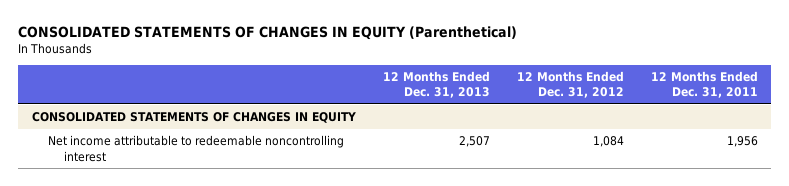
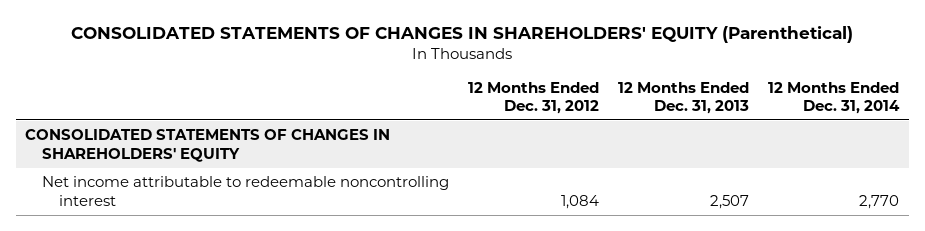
- CONSOLIDATED STATEMENTS OF CHANGES IN EQUITY (Parenthetical)
+ CONSOLIDATED STATEMENTS OF CHANGES IN SHAREHOLDERS' EQUITY (Parenthetical)
- | 12 Months Ended Dec. 31, 2013 | 12 Months Ended Dec. 31, 2012 | 12 Months Ended Dec. 31, 2011
+ | 12 Months Ended Dec. 31, 2012 | 12 Months Ended Dec. 31, 2013 | 12 Months Ended Dec. 31, 2014
- CONSOLIDATED STATEMENTS OF CHANGES IN EQUITY
+ CONSOLIDATED STATEMENTS OF CHANGES IN SHAREHOLDERS' EQUITY

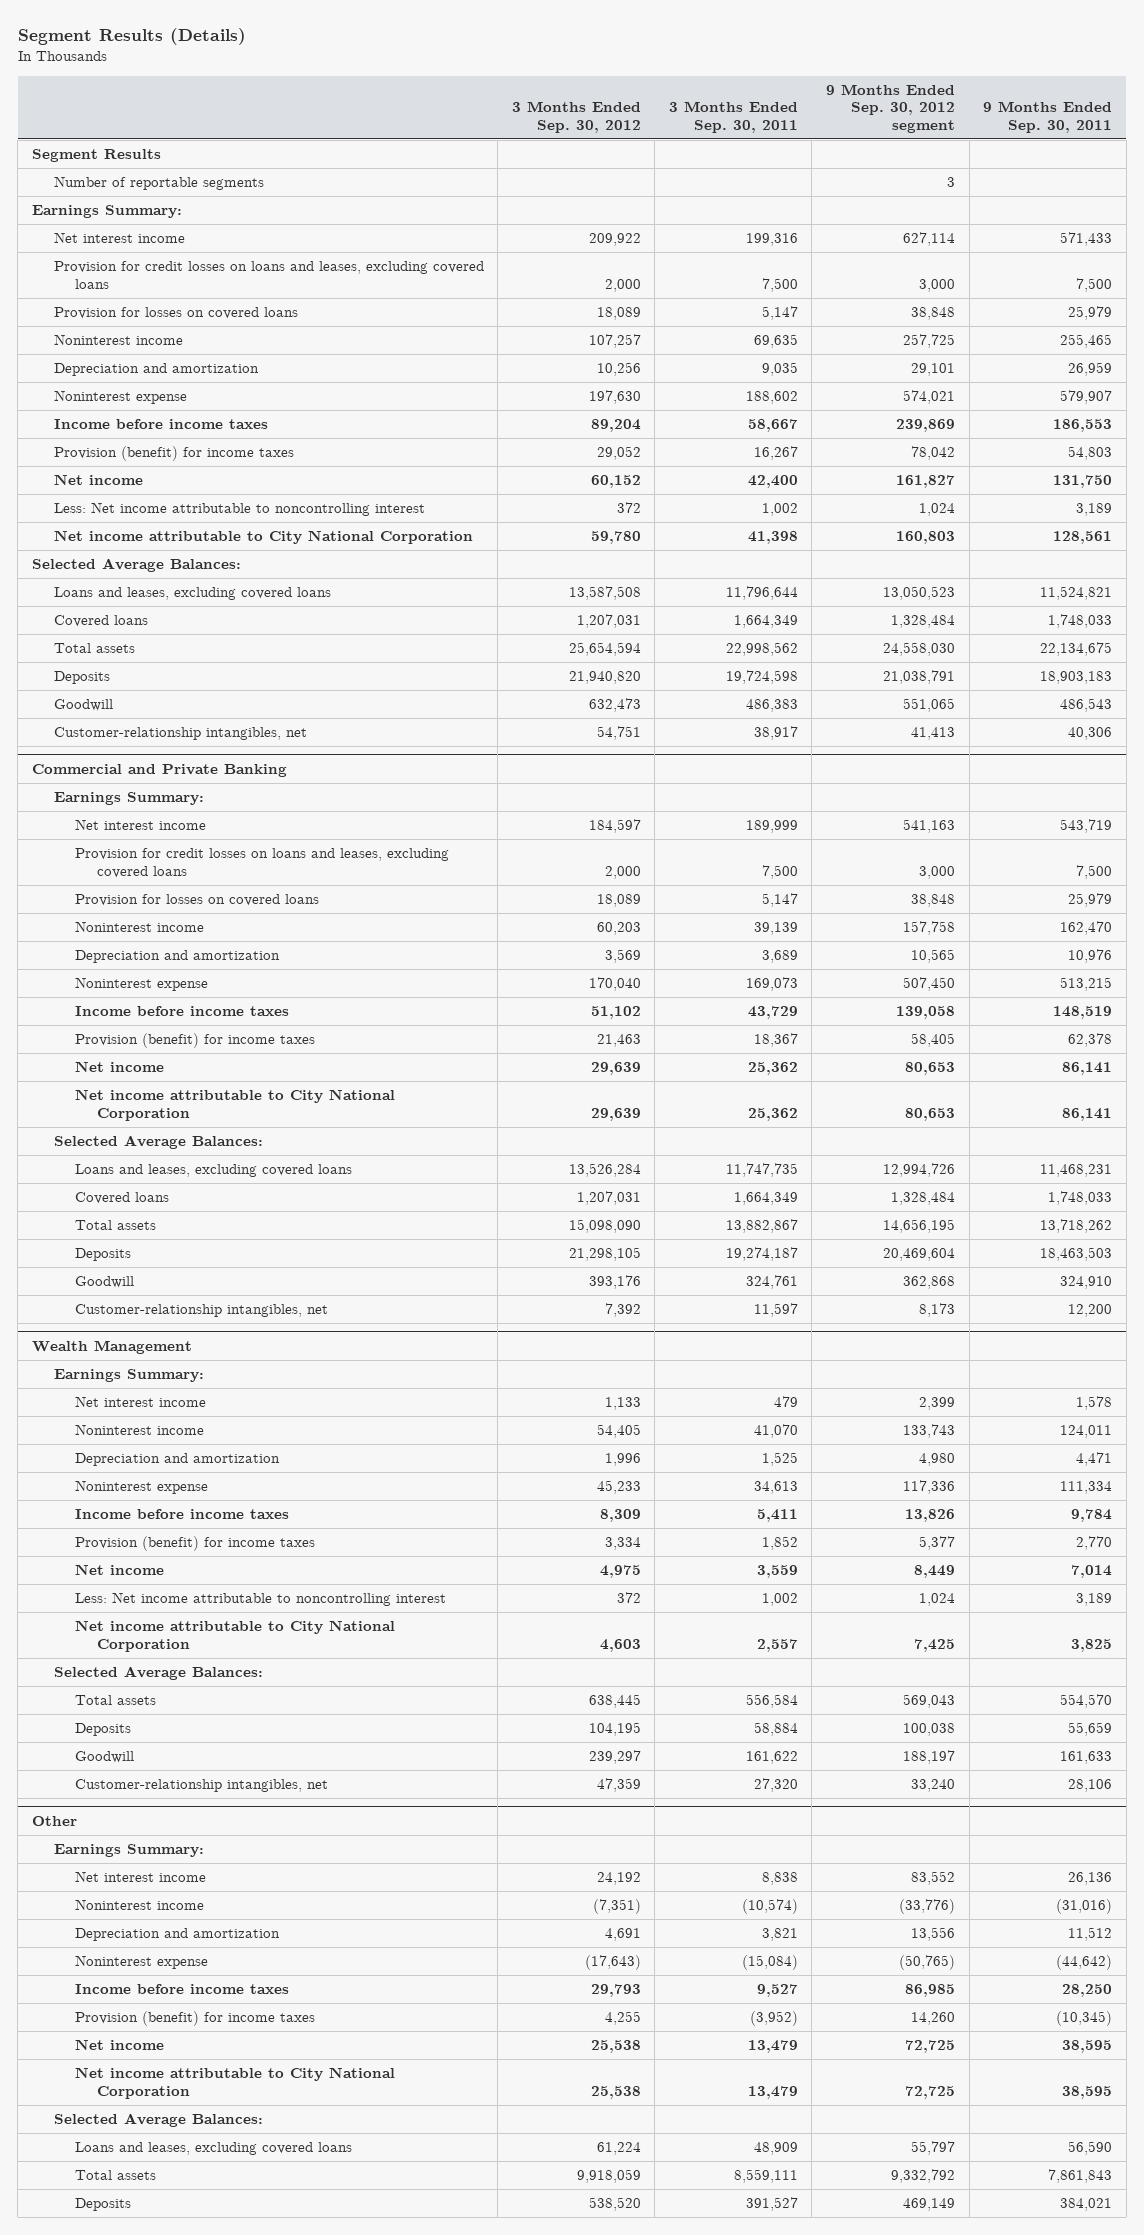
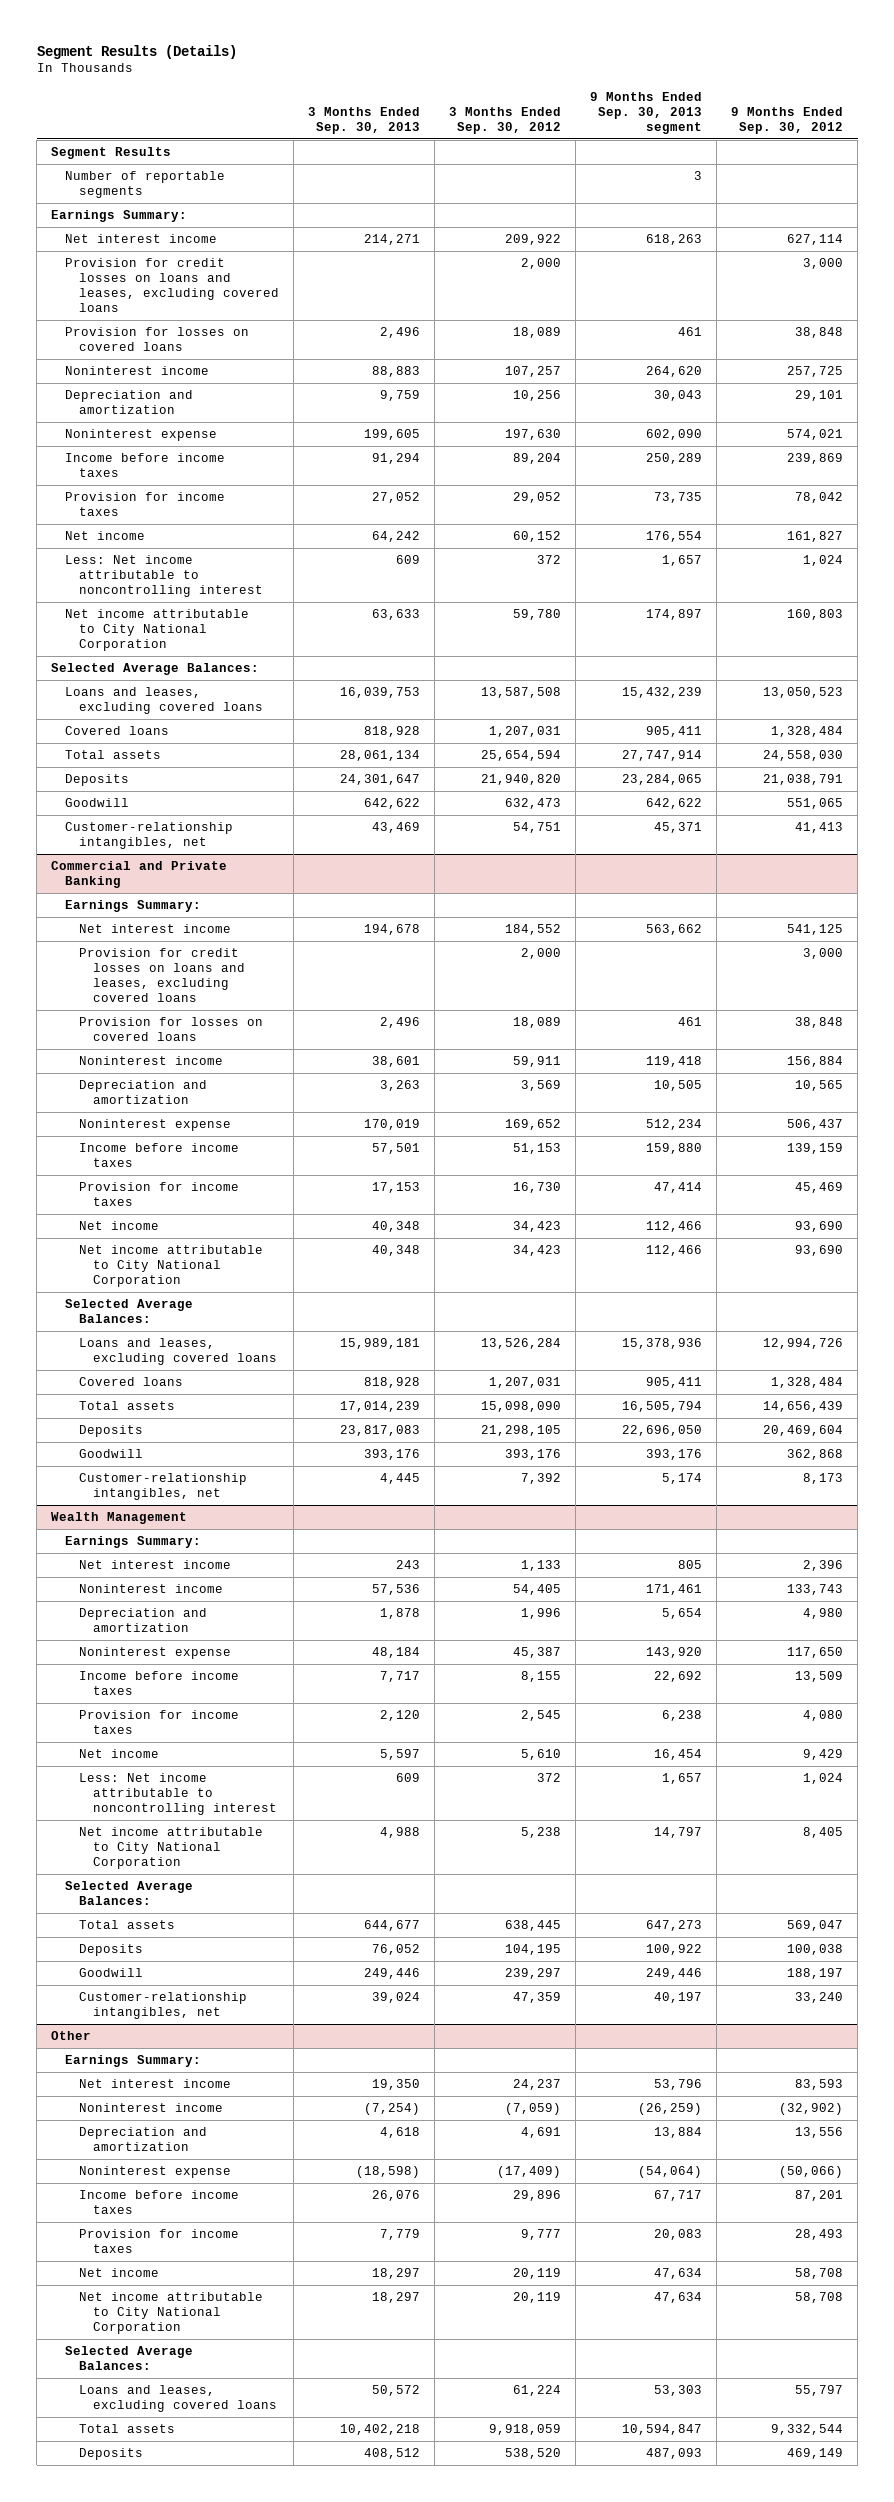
- | 3 Months Ended Sep. 30, 2012 | 3 Months Ended Sep. 30, 2011 | 9 Months Ended Sep. 30, 2012 segment | 9 Months Ended Sep. 30, 2011
+ | 3 Months Ended Sep. 30, 2013 | 3 Months Ended Sep. 30, 2012 | 9 Months Ended Sep. 30, 2013 segment | 9 Months Ended Sep. 30, 2012
- Provision (benefit) for income taxes | 29,052 | 16,267 | 78,042 | 54,803
+ Provision for income taxes | 27,052 | 29,052 | 73,735 | 78,042
@ Commercial and Private Banking
- Net interest income | 184,597 | 189,999 | 541,163 | 543,719
+ Net interest income | 194,678 | 184,552 | 563,662 | 541,125
- Noninterest income | 60,203 | 39,139 | 157,758 | 162,470
+ Noninterest income | 38,601 | 59,911 | 119,418 | 156,884
- Noninterest expense | 170,040 | 169,073 | 507,450 | 513,215
- Income before income taxes | 51,102 | 43,729 | 139,058 | 148,519
- Provision (benefit) for income taxes | 21,463 | 18,367 | 58,405 | 62,378
- Net income | 29,639 | 25,362 | 80,653 | 86,141
- Net income attributable to City National Corporation | 29,639 | 25,362 | 80,653 | 86,141
+ Noninterest expense | 170,019 | 169,652 | 512,234 | 506,437
+ Income before income taxes | 57,501 | 51,153 | 159,880 | 139,159
+ Provision for income taxes | 17,153 | 16,730 | 47,414 | 45,469
+ Net income | 40,348 | 34,423 | 112,466 | 93,690
+ Net income attributable to City National Corporation | 40,348 | 34,423 | 112,466 | 93,690
@ Wealth Management
- Noninterest expense | 45,233 | 34,613 | 117,336 | 111,334
- Income before income taxes | 8,309 | 5,411 | 13,826 | 9,784
- Provision (benefit) for income taxes | 3,334 | 1,852 | 5,377 | 2,770
- Net income | 4,975 | 3,559 | 8,449 | 7,014
+ Noninterest expense | 48,184 | 45,387 | 143,920 | 117,650
+ Income before income taxes | 7,717 | 8,155 | 22,692 | 13,509
+ Provision for income taxes | 2,120 | 2,545 | 6,238 | 4,080
+ Net income | 5,597 | 5,610 | 16,454 | 9,429
- Net income attributable to City National Corporation | 4,603 | 2,557 | 7,425 | 3,825
+ Net income attributable to City National Corporation | 4,988 | 5,238 | 14,797 | 8,405
@ Other
- Net interest income | 24,192 | 8,838 | 83,552 | 26,136
- Noninterest income | (7,351) | (10,574) | (33,776) | (31,016)
+ Net interest income | 19,350 | 24,237 | 53,796 | 83,593
+ Noninterest income | (7,254) | (7,059) | (26,259) | (32,902)
- Noninterest expense | (17,643) | (15,084) | (50,765) | (44,642)
- Income before income taxes | 29,793 | 9,527 | 86,985 | 28,250
- Provision (benefit) for income taxes | 4,255 | (3,952) | 14,260 | (10,345)
- Net income | 25,538 | 13,479 | 72,725 | 38,595
- Net income attributable to City National Corporation | 25,538 | 13,479 | 72,725 | 38,595
+ Noninterest expense | (18,598) | (17,409) | (54,064) | (50,066)
+ Income before income taxes | 26,076 | 29,896 | 67,717 | 87,201
+ Provision for income taxes | 7,779 | 9,777 | 20,083 | 28,493
+ Net income | 18,297 | 20,119 | 47,634 | 58,708
+ Net income attributable to City National Corporation | 18,297 | 20,119 | 47,634 | 58,708

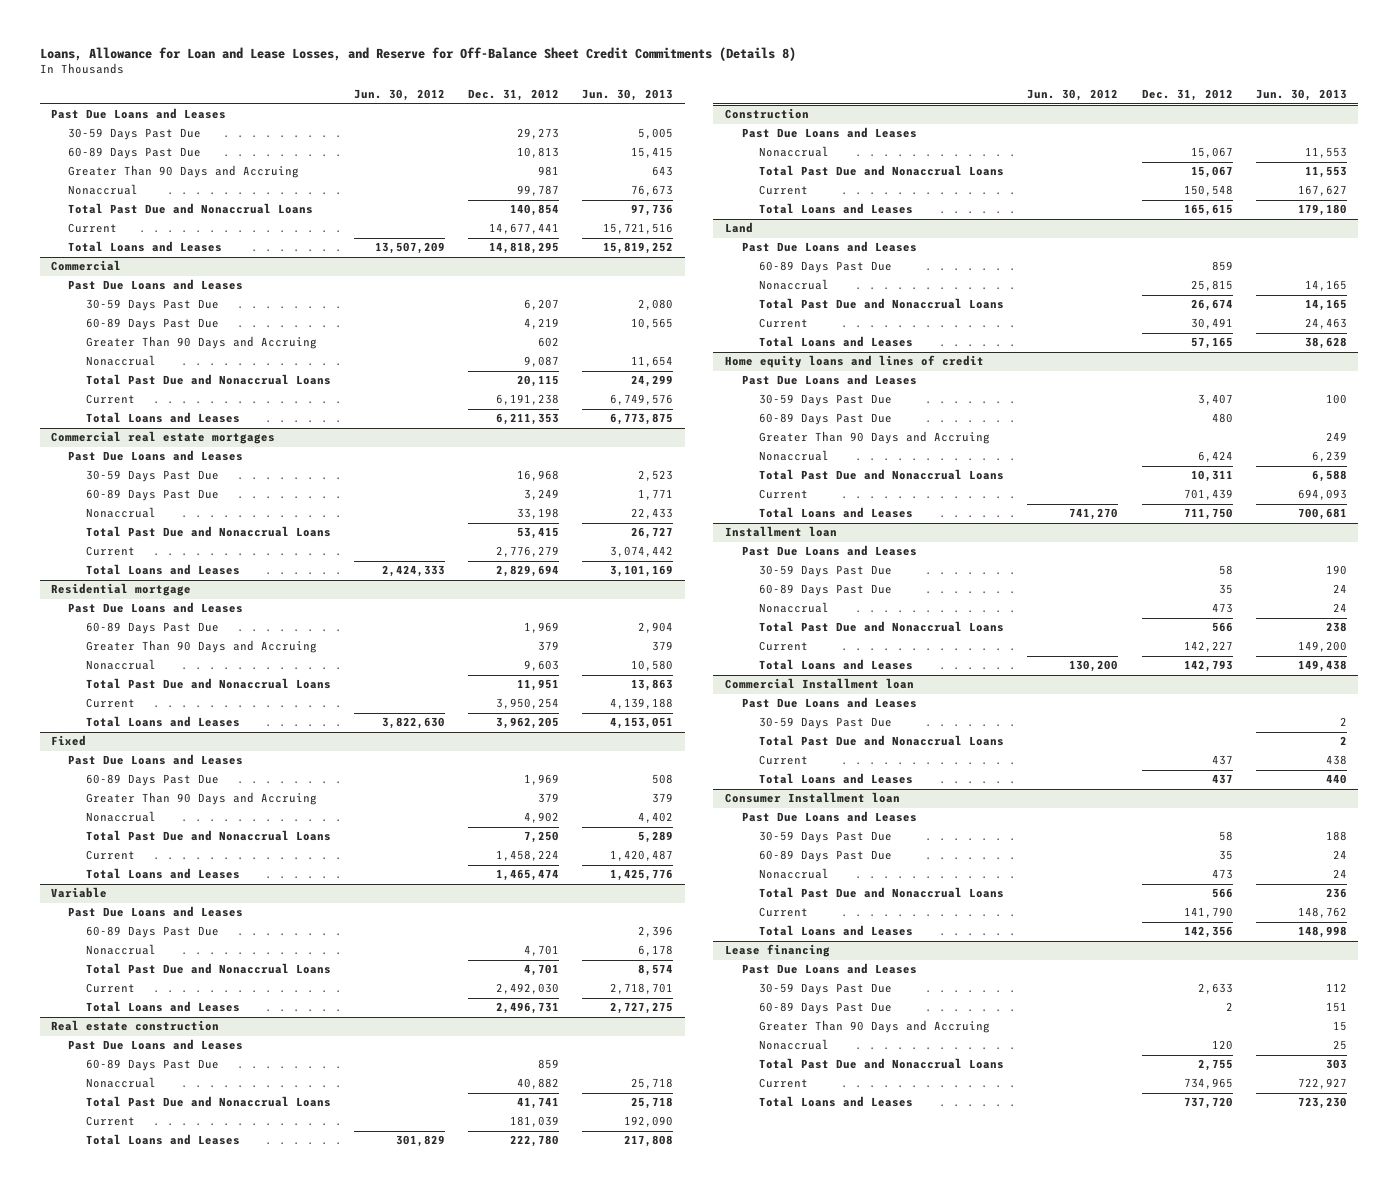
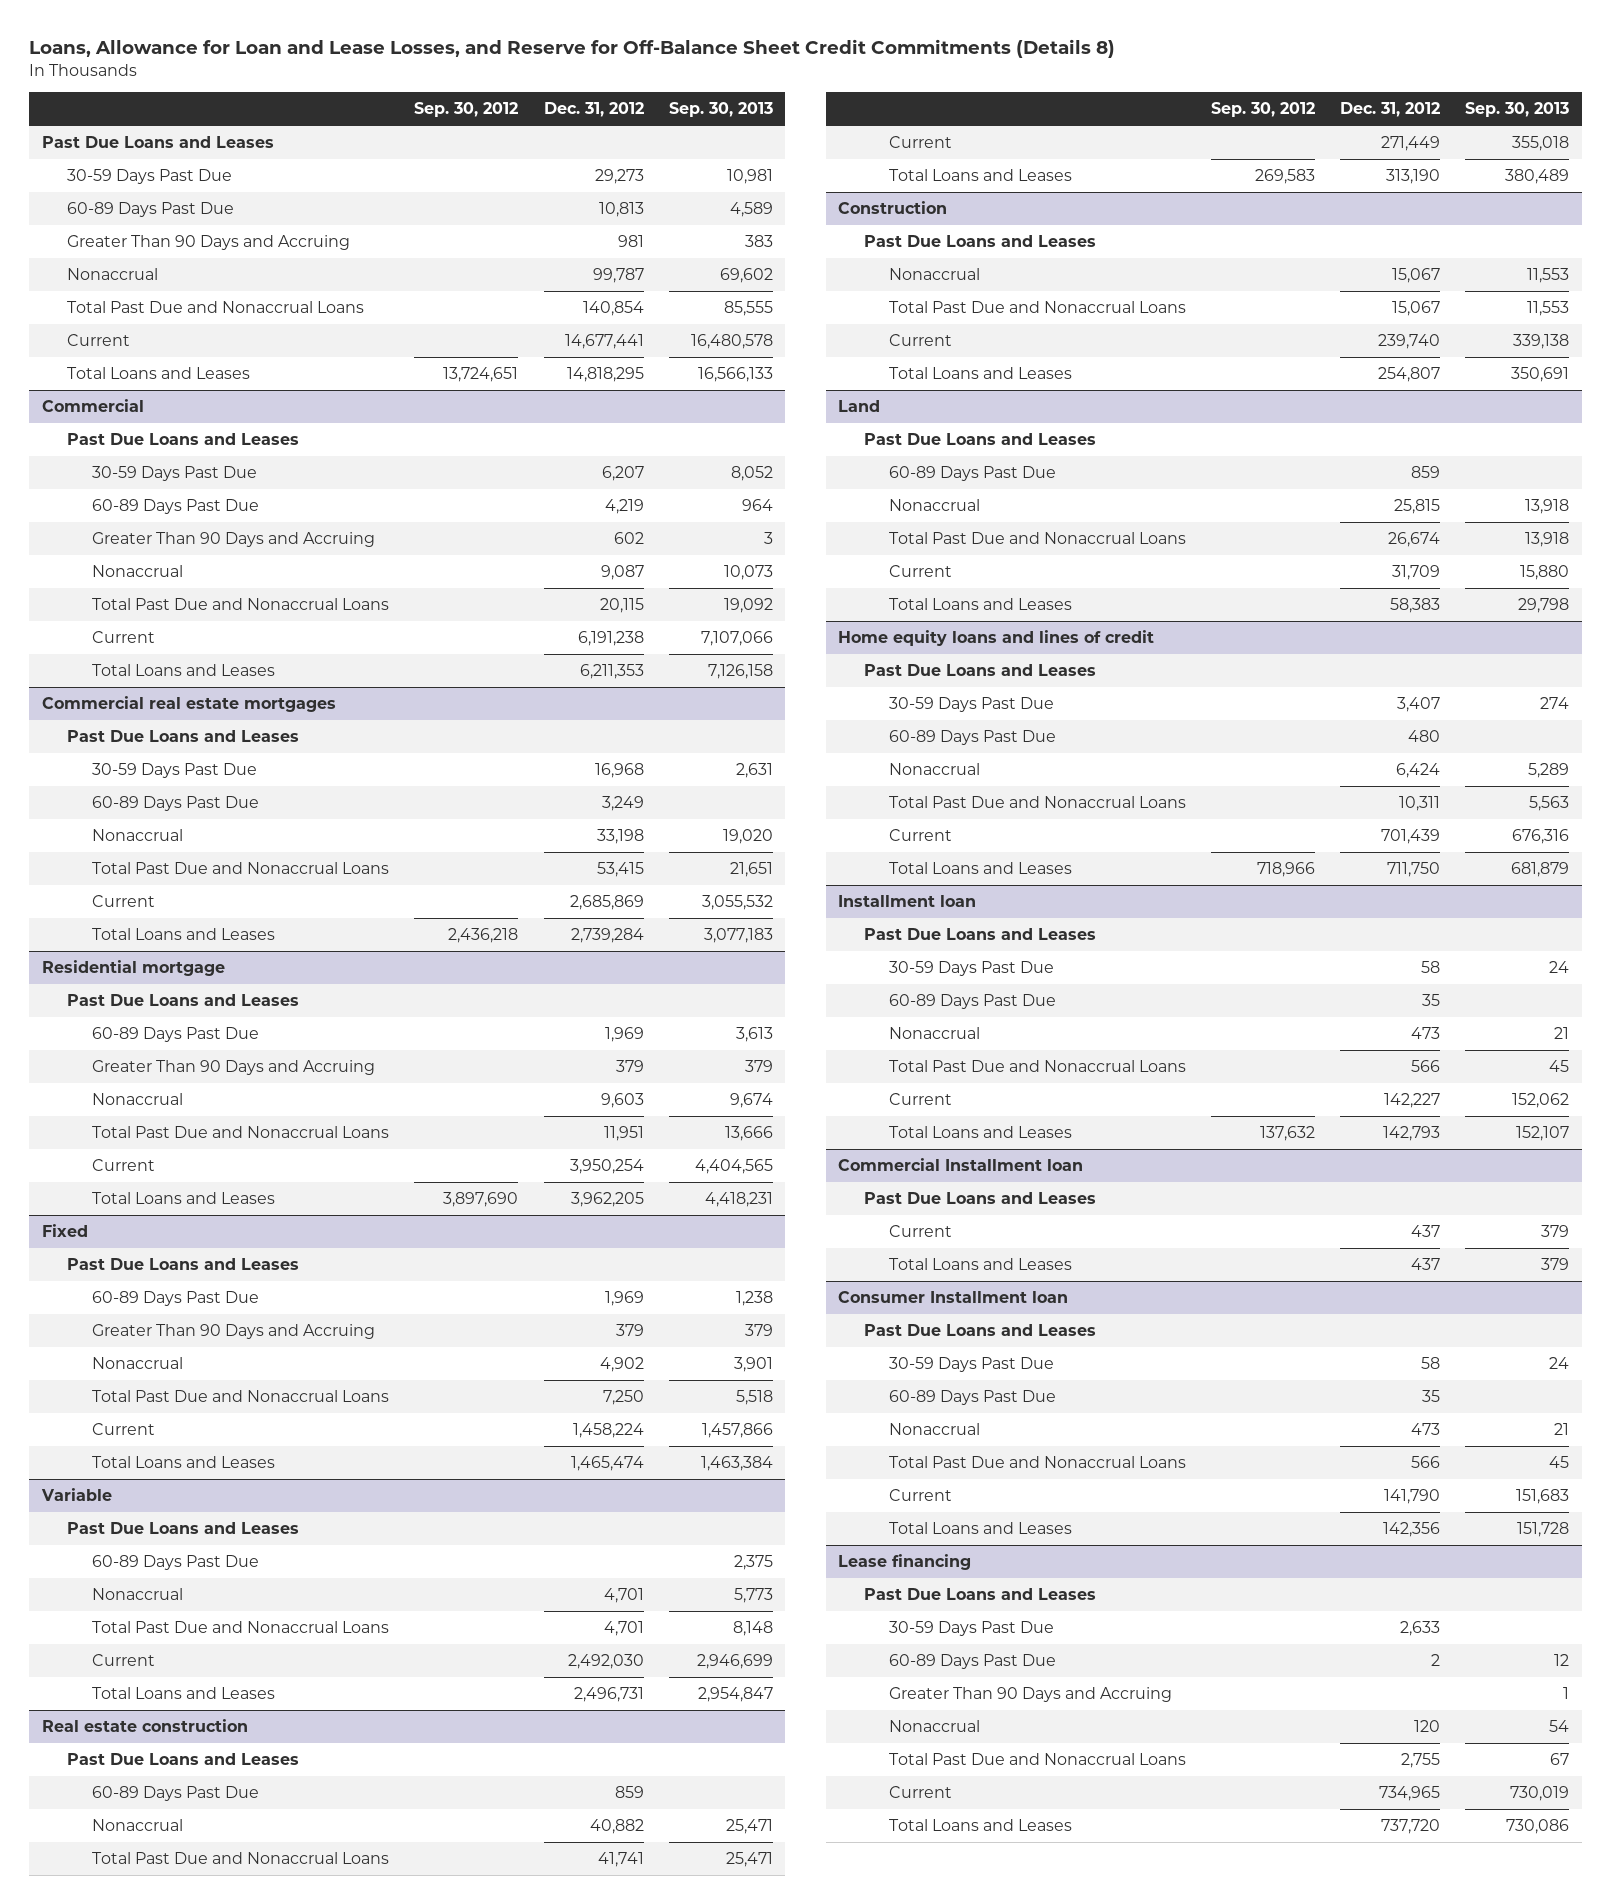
- | Jun. 30, 2012 | Dec. 31, 2012 | Jun. 30, 2013
+ | Sep. 30, 2012 | Dec. 31, 2012 | Sep. 30, 2013
@ Commercial real estate mortgages
- Current | | 2,776,279 | 3,074,442
- Total Loans and Leases | 2,424,333 | 2,829,694 | 3,101,169
+ Current | | 2,685,869 | 3,055,532
+ Total Loans and Leases | 2,436,218 | 2,739,284 | 3,077,183
@ Real estate construction
- Current | | 181,039 | 192,090
- Total Loans and Leases | 301,829 | 222,780 | 217,808
+ Current | | 271,449 | 355,018
+ Total Loans and Leases | 269,583 | 313,190 | 380,489
@ Construction
- Current | | 150,548 | 167,627
- Total Loans and Leases | | 165,615 | 179,180
+ Current | | 239,740 | 339,138
+ Total Loans and Leases | | 254,807 | 350,691
@ Land
- Current | | 30,491 | 24,463
- Total Loans and Leases | | 57,165 | 38,628
+ Current | | 31,709 | 15,880
+ Total Loans and Leases | | 58,383 | 29,798
@ Home equity loans and lines of credit
- Greater Than 90 Days and Accruing | | | 249
@ Commercial Installment loan
- 30-59 Days Past Due | | | 2
- Total Past Due and Nonaccrual Loans | | | 2

